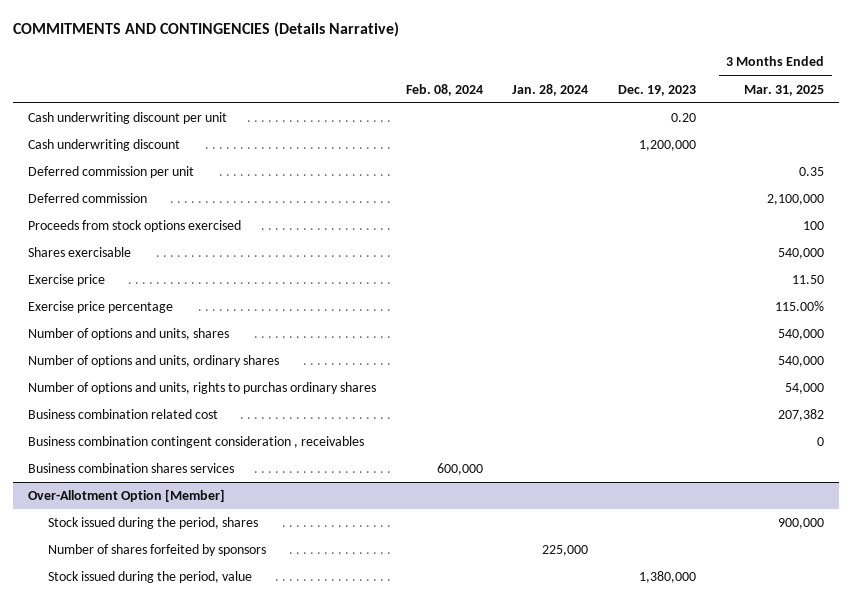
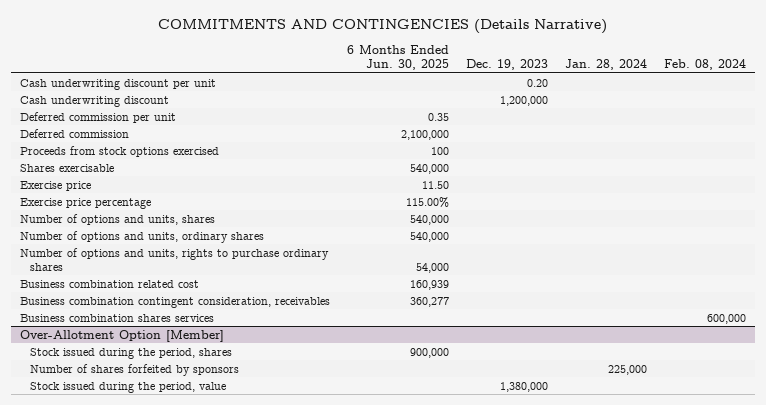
- | Feb. 08, 2024 | Jan. 28, 2024 | Dec. 19, 2023 | 3 Months Ended Mar. 31, 2025
+ | 6 Months Ended Jun. 30, 2025 | Dec. 19, 2023 | Jan. 28, 2024 | Feb. 08, 2024
- Number of options and units, rights to purchas ordinary shares | | | | 54,000
+ Number of options and units, rights to purchase ordinary shares | 54,000 | | |
- Business combination contingent consideration , receivables | | | | 0
+ Business combination contingent consideration, receivables | 360,277 | | |

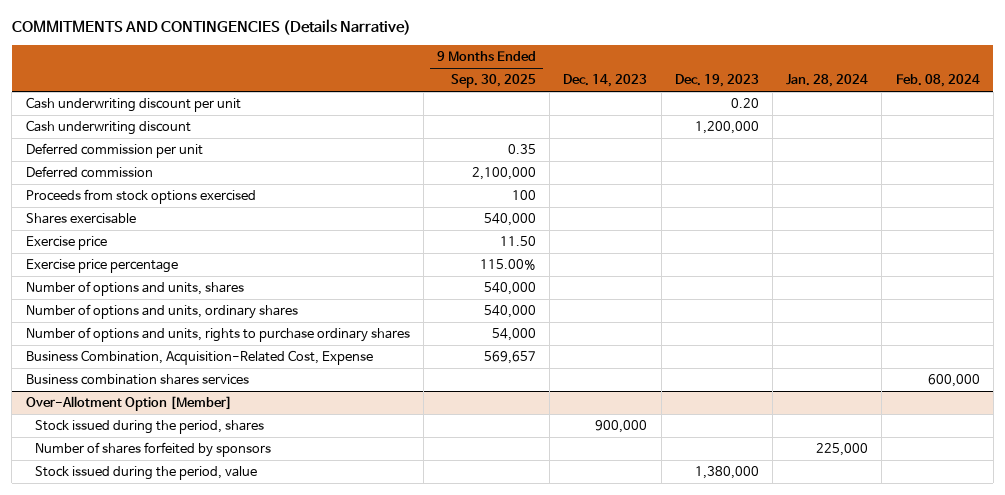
- | 6 Months Ended Jun. 30, 2025 | Dec. 19, 2023 | Jan. 28, 2024 | Feb. 08, 2024
+ | 9 Months Ended Sep. 30, 2025 | Dec. 14, 2023 | Dec. 19, 2023 | Jan. 28, 2024 | Feb. 08, 2024
- Business combination related cost | 160,939 | | |
- Business combination contingent consideration, receivables | 360,277 | | |
+ Business Combination, Acquisition-Related Cost, Expense | 569,657 | | | |

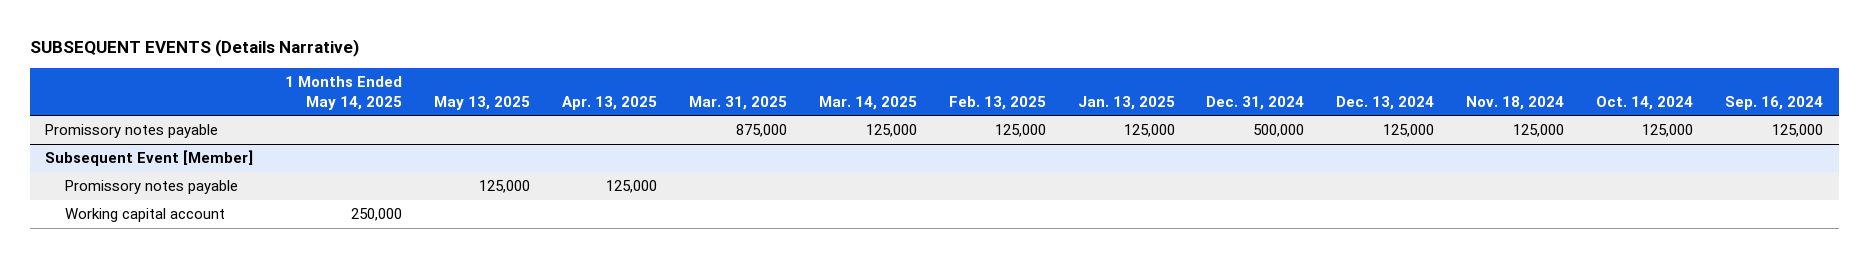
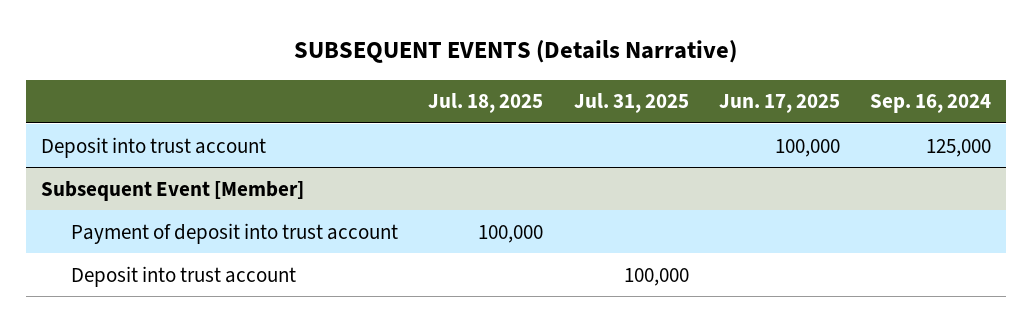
- | 1 Months Ended May 14, 2025 | May 13, 2025 | Apr. 13, 2025 | Mar. 31, 2025 | Mar. 14, 2025 | Feb. 13, 2025 | Jan. 13, 2025 | Dec. 31, 2024 | Dec. 13, 2024 | Nov. 18, 2024 | Oct. 14, 2024 | Sep. 16, 2024
+ | Jul. 18, 2025 | Jul. 31, 2025 | Jun. 17, 2025 | Sep. 16, 2024
- Promissory notes payable | | | | 875,000 | 125,000 | 125,000 | 125,000 | 500,000 | 125,000 | 125,000 | 125,000 | 125,000
+ Deposit into trust account | | | 100,000 | 125,000
@ Subsequent Event [Member]
- Promissory notes payable | | 125,000 | 125,000 | | | | | | | | |
- Working capital account | 250,000 | | | | | | | | | | |
+ Payment of deposit into trust account | 100,000 | | |
+ Deposit into trust account | | 100,000 | |

